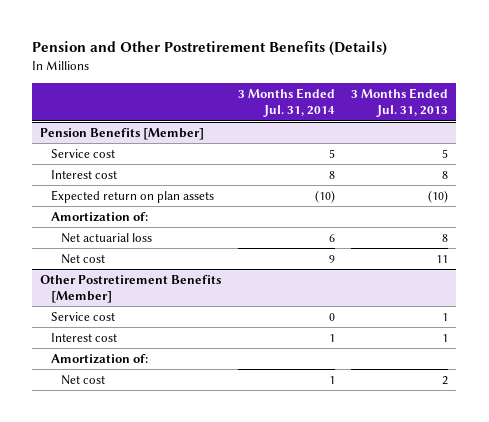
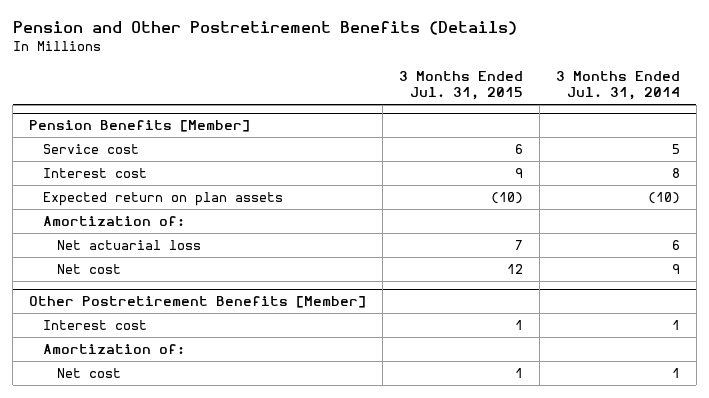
- | 3 Months Ended Jul. 31, 2014 | 3 Months Ended Jul. 31, 2013
+ | 3 Months Ended Jul. 31, 2015 | 3 Months Ended Jul. 31, 2014
@ Other Postretirement Benefits [Member]
- Service cost | 0 | 1

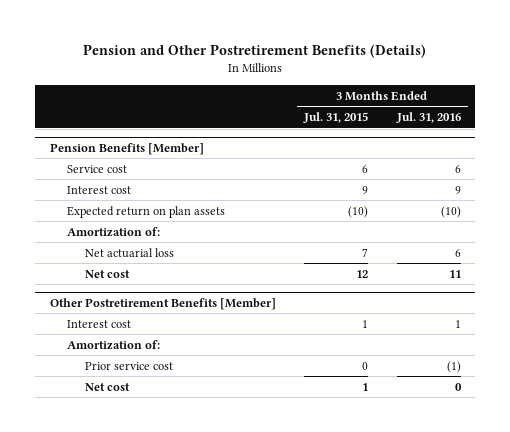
- | 3 Months Ended Jul. 31, 2015 | 3 Months Ended Jul. 31, 2014
+ | 3 Months Ended Jul. 31, 2015 | 3 Months Ended Jul. 31, 2016
@ Other Postretirement Benefits [Member]
+ Prior service cost | 0 | (1)

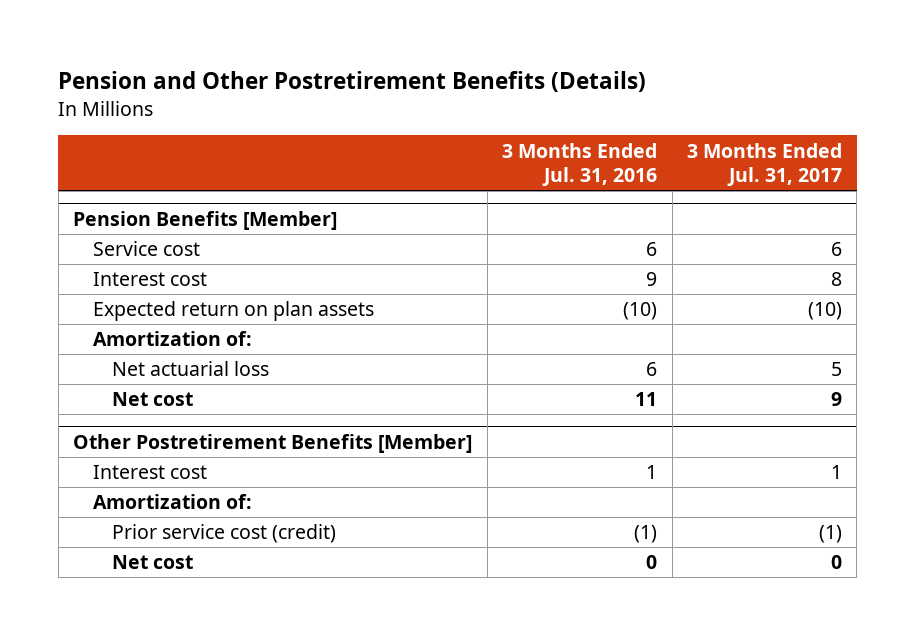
- | 3 Months Ended Jul. 31, 2015 | 3 Months Ended Jul. 31, 2016
+ | 3 Months Ended Jul. 31, 2016 | 3 Months Ended Jul. 31, 2017
@ Other Postretirement Benefits [Member]
- Prior service cost | 0 | (1)
+ Prior service cost (credit) | (1) | (1)

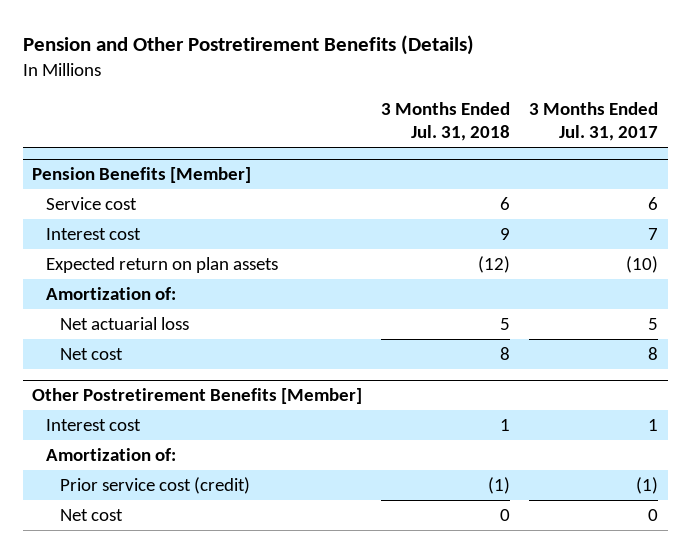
- | 3 Months Ended Jul. 31, 2016 | 3 Months Ended Jul. 31, 2017
+ | 3 Months Ended Jul. 31, 2018 | 3 Months Ended Jul. 31, 2017
@ Pension Benefits [Member]
- Interest cost | 9 | 8
+ Interest cost | 9 | 7
- Net cost | 11 | 9
+ Net cost | 8 | 8

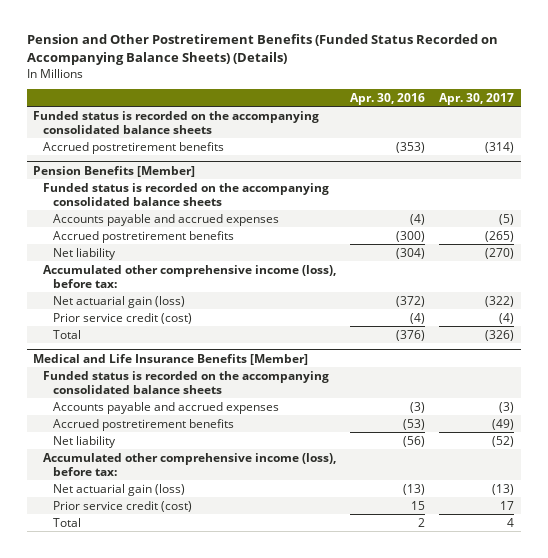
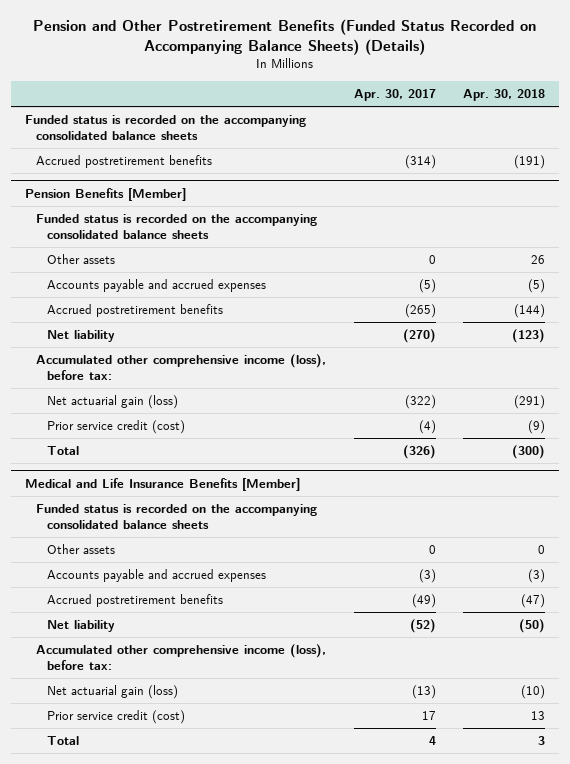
- | Apr. 30, 2016 | Apr. 30, 2017
+ | Apr. 30, 2017 | Apr. 30, 2018
@ Pension Benefits [Member]
+ Other assets | 0 | 26
@ Medical and Life Insurance Benefits [Member]
+ Other assets | 0 | 0

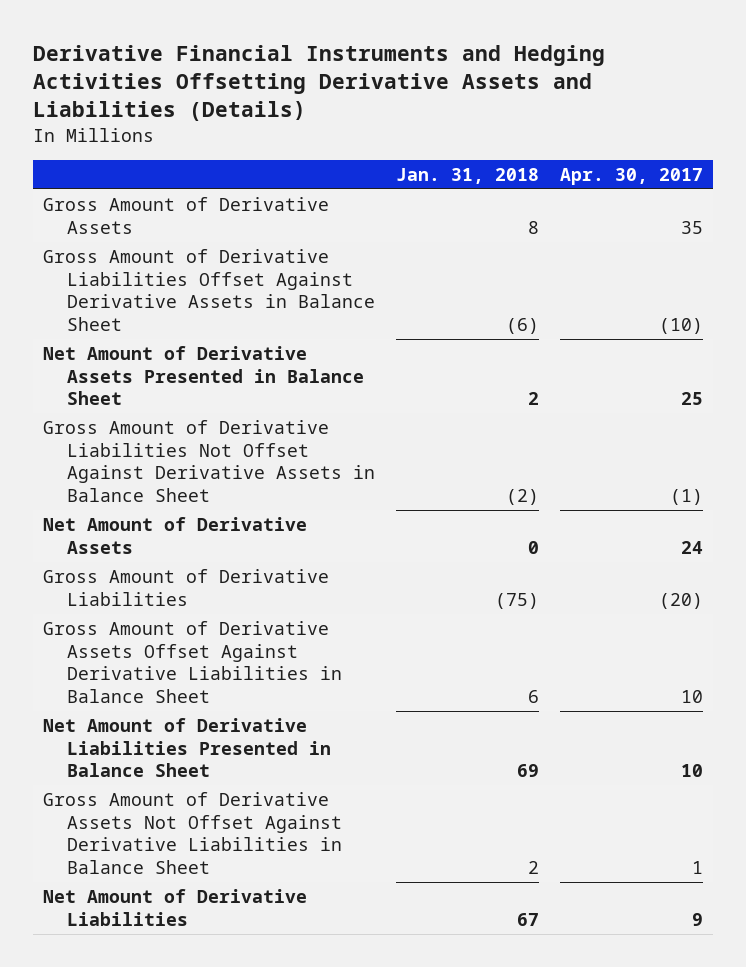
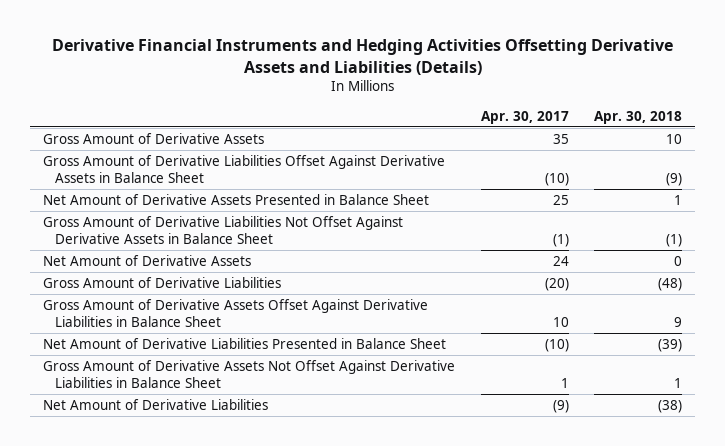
- | Jan. 31, 2018 | Apr. 30, 2017
+ | Apr. 30, 2017 | Apr. 30, 2018
- Net Amount of Derivative Liabilities Presented in Balance Sheet | 69 | 10
+ Net Amount of Derivative Liabilities Presented in Balance Sheet | (10) | (39)
- Net Amount of Derivative Liabilities | 67 | 9
+ Net Amount of Derivative Liabilities | (9) | (38)

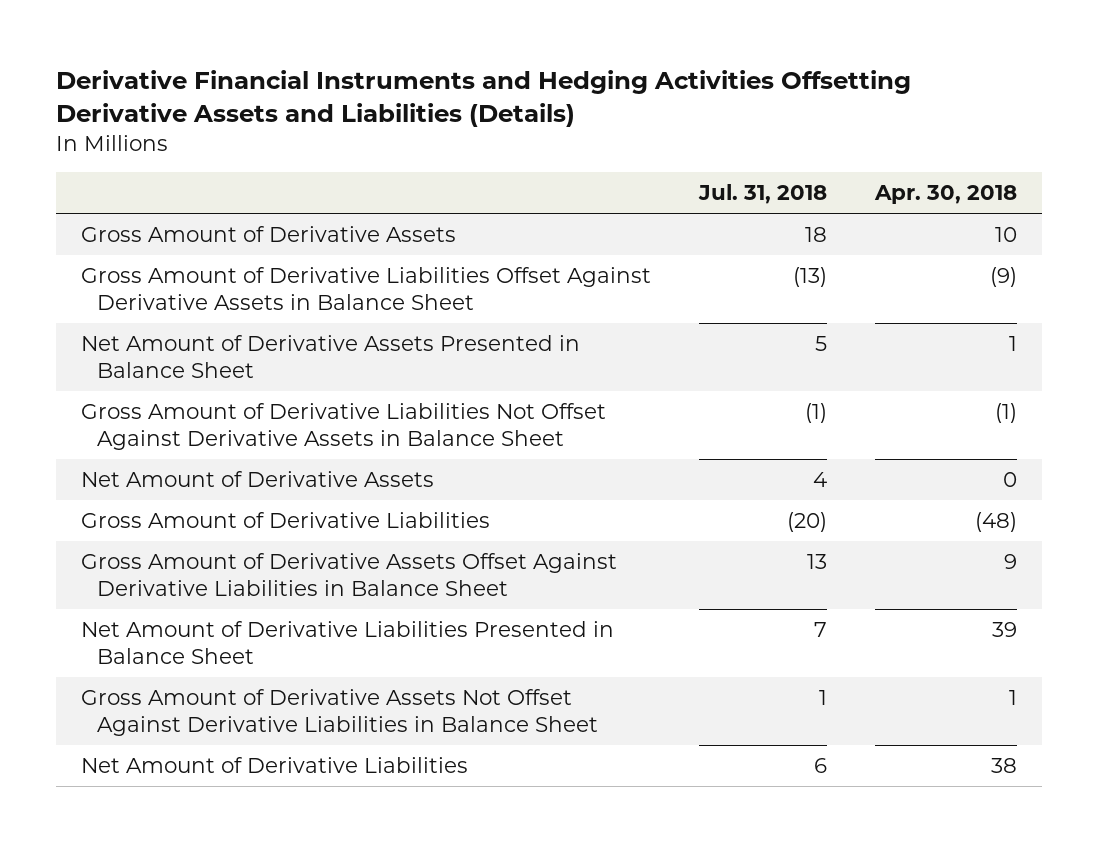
- | Apr. 30, 2017 | Apr. 30, 2018
+ | Jul. 31, 2018 | Apr. 30, 2018
- Net Amount of Derivative Liabilities Presented in Balance Sheet | (10) | (39)
+ Net Amount of Derivative Liabilities Presented in Balance Sheet | 7 | 39
- Net Amount of Derivative Liabilities | (9) | (38)
+ Net Amount of Derivative Liabilities | 6 | 38

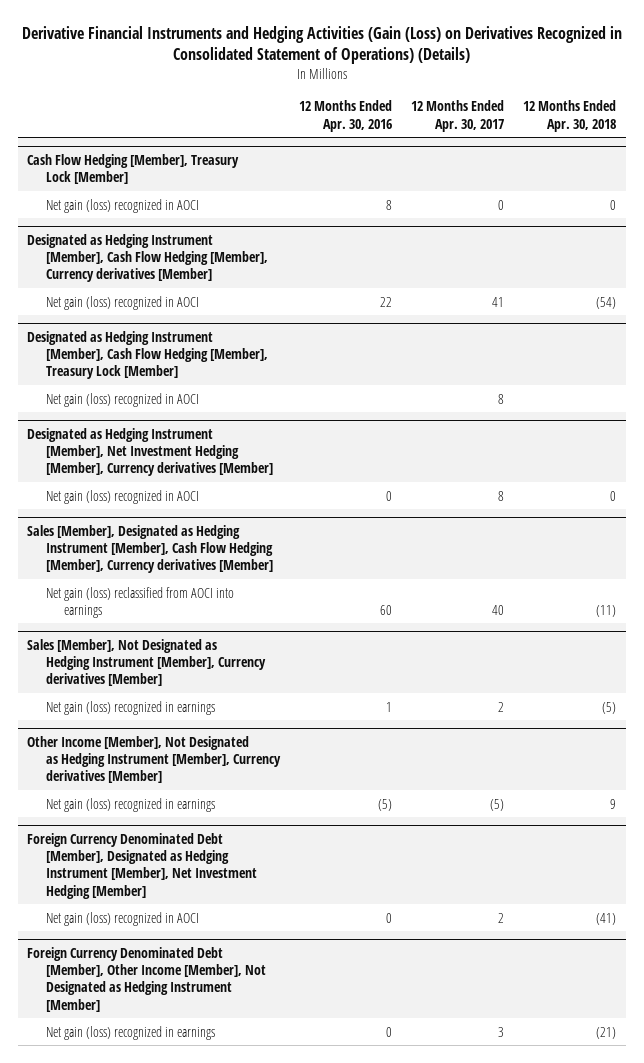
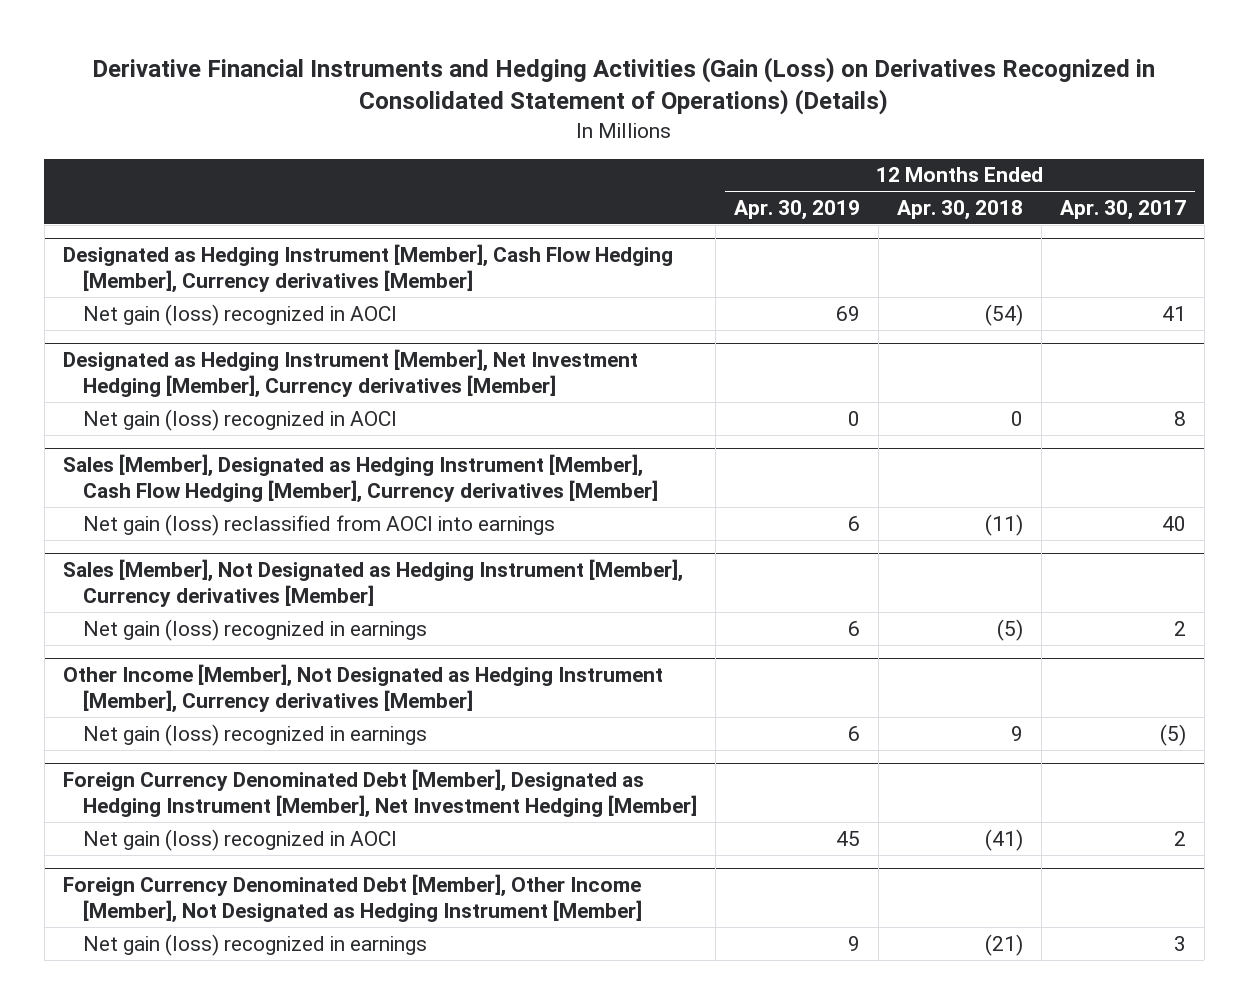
- | 12 Months Ended Apr. 30, 2016 | 12 Months Ended Apr. 30, 2017 | 12 Months Ended Apr. 30, 2018
+ | 12 Months Ended Apr. 30, 2019 | 12 Months Ended Apr. 30, 2018 | 12 Months Ended Apr. 30, 2017
- Cash Flow Hedging [Member], Treasury Lock [Member]
- Net gain (loss) recognized in AOCI | 8 | 0 | 0
- Designated as Hedging Instrument [Member], Cash Flow Hedging [Member], Treasury Lock [Member]
- Net gain (loss) recognized in AOCI | | 8 |

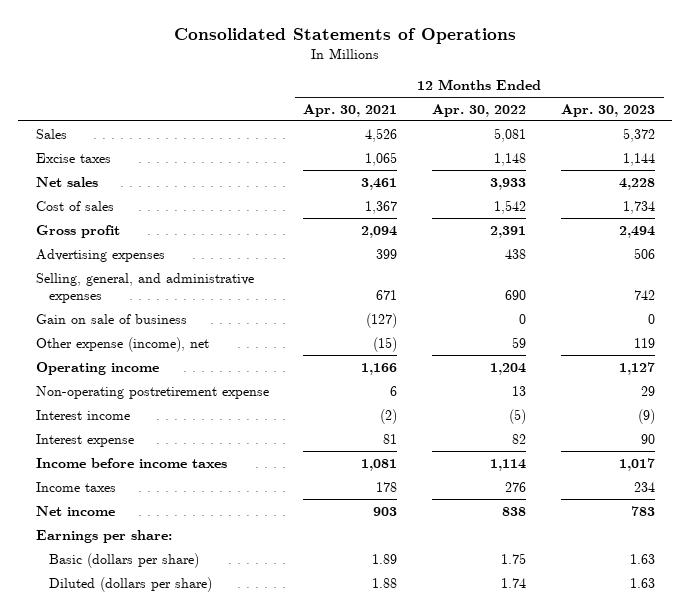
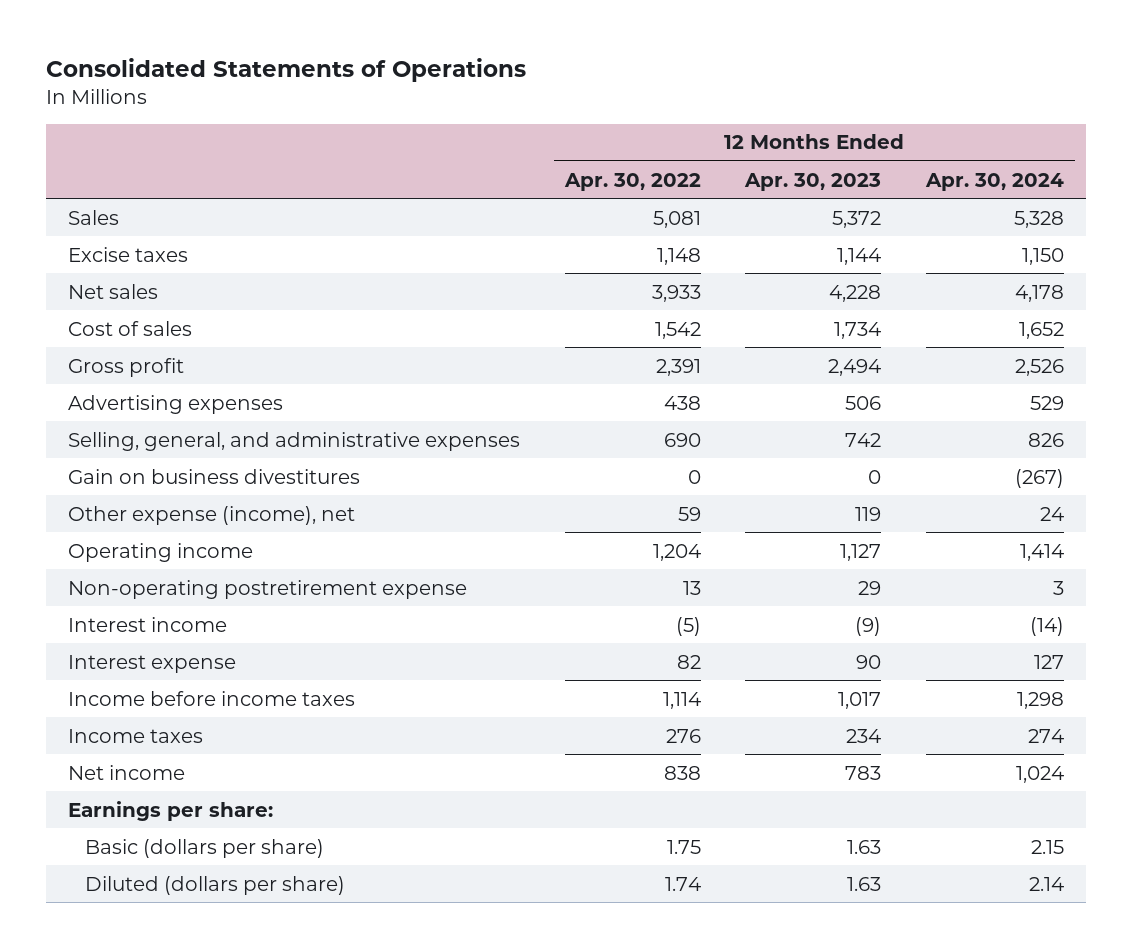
- | 12 Months Ended Apr. 30, 2021 | 12 Months Ended Apr. 30, 2022 | 12 Months Ended Apr. 30, 2023
+ | 12 Months Ended Apr. 30, 2022 | 12 Months Ended Apr. 30, 2023 | 12 Months Ended Apr. 30, 2024
- Gain on sale of business | (127) | 0 | 0
+ Gain on business divestitures | 0 | 0 | (267)

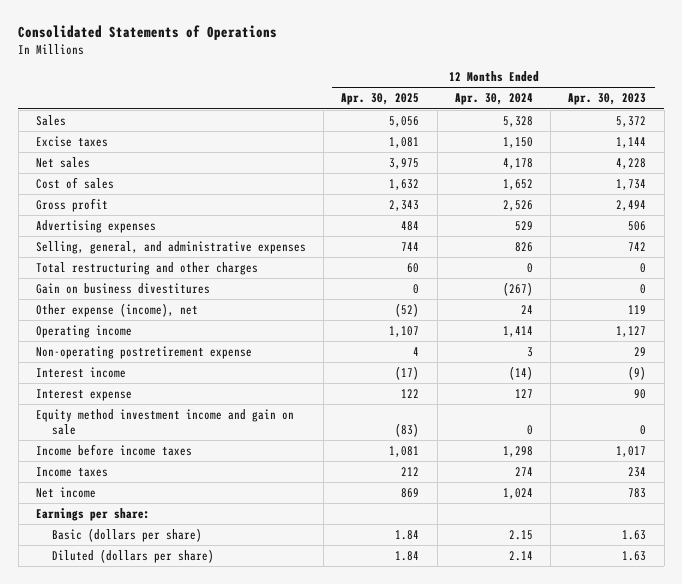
- | 12 Months Ended Apr. 30, 2022 | 12 Months Ended Apr. 30, 2023 | 12 Months Ended Apr. 30, 2024
+ | 12 Months Ended Apr. 30, 2025 | 12 Months Ended Apr. 30, 2024 | 12 Months Ended Apr. 30, 2023
+ Total restructuring and other charges | 60 | 0 | 0
+ Equity method investment income and gain on sale | (83) | 0 | 0

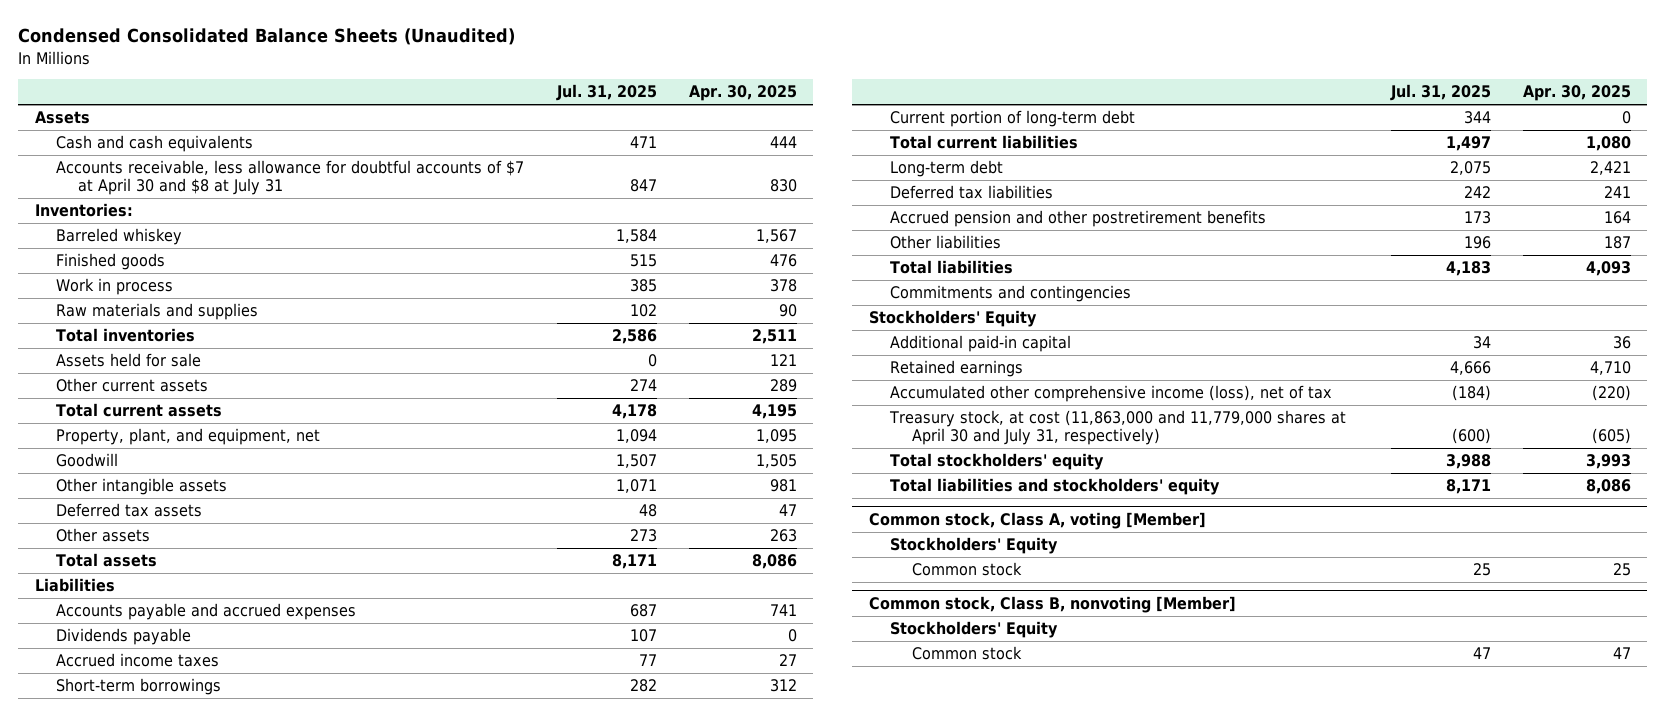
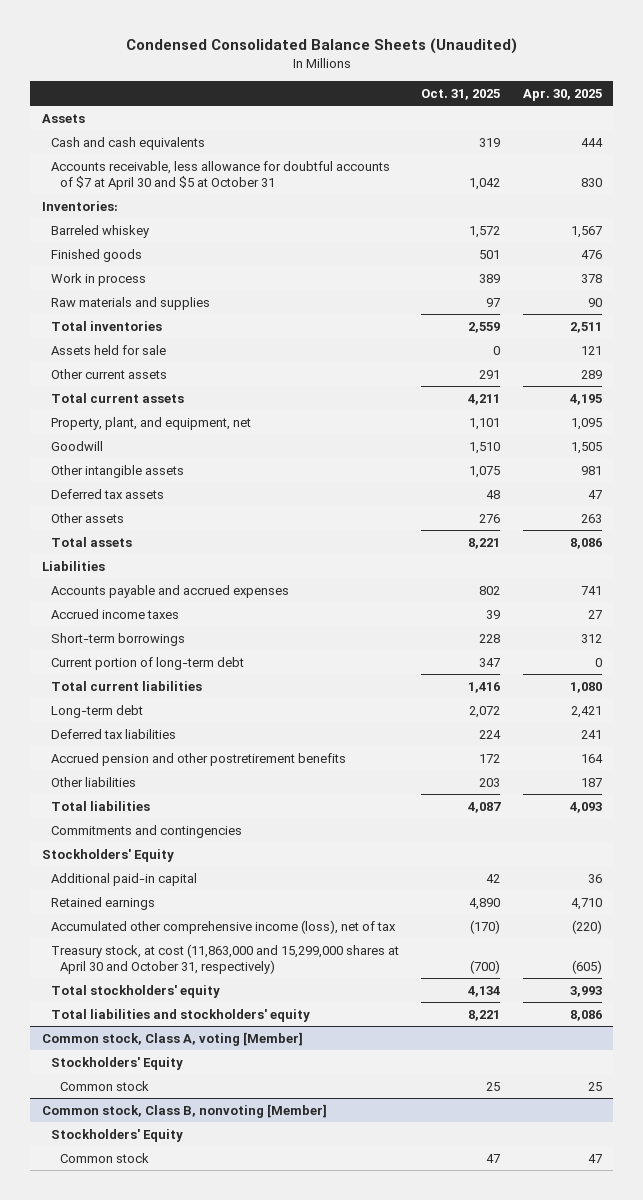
- | Jul. 31, 2025 | Apr. 30, 2025
+ | Oct. 31, 2025 | Apr. 30, 2025
- Accounts receivable, less allowance for doubtful accounts of $7 at April 30 and $8 at July 31 | 847 | 830
+ Accounts receivable, less allowance for doubtful accounts of $7 at April 30 and $5 at October 31 | 1,042 | 830
- Dividends payable | 107 | 0
- Treasury stock, at cost (11,863,000 and 11,779,000 shares at April 30 and July 31, respectively) | (600) | (605)
+ Treasury stock, at cost (11,863,000 and 15,299,000 shares at April 30 and October 31, respectively) | (700) | (605)

